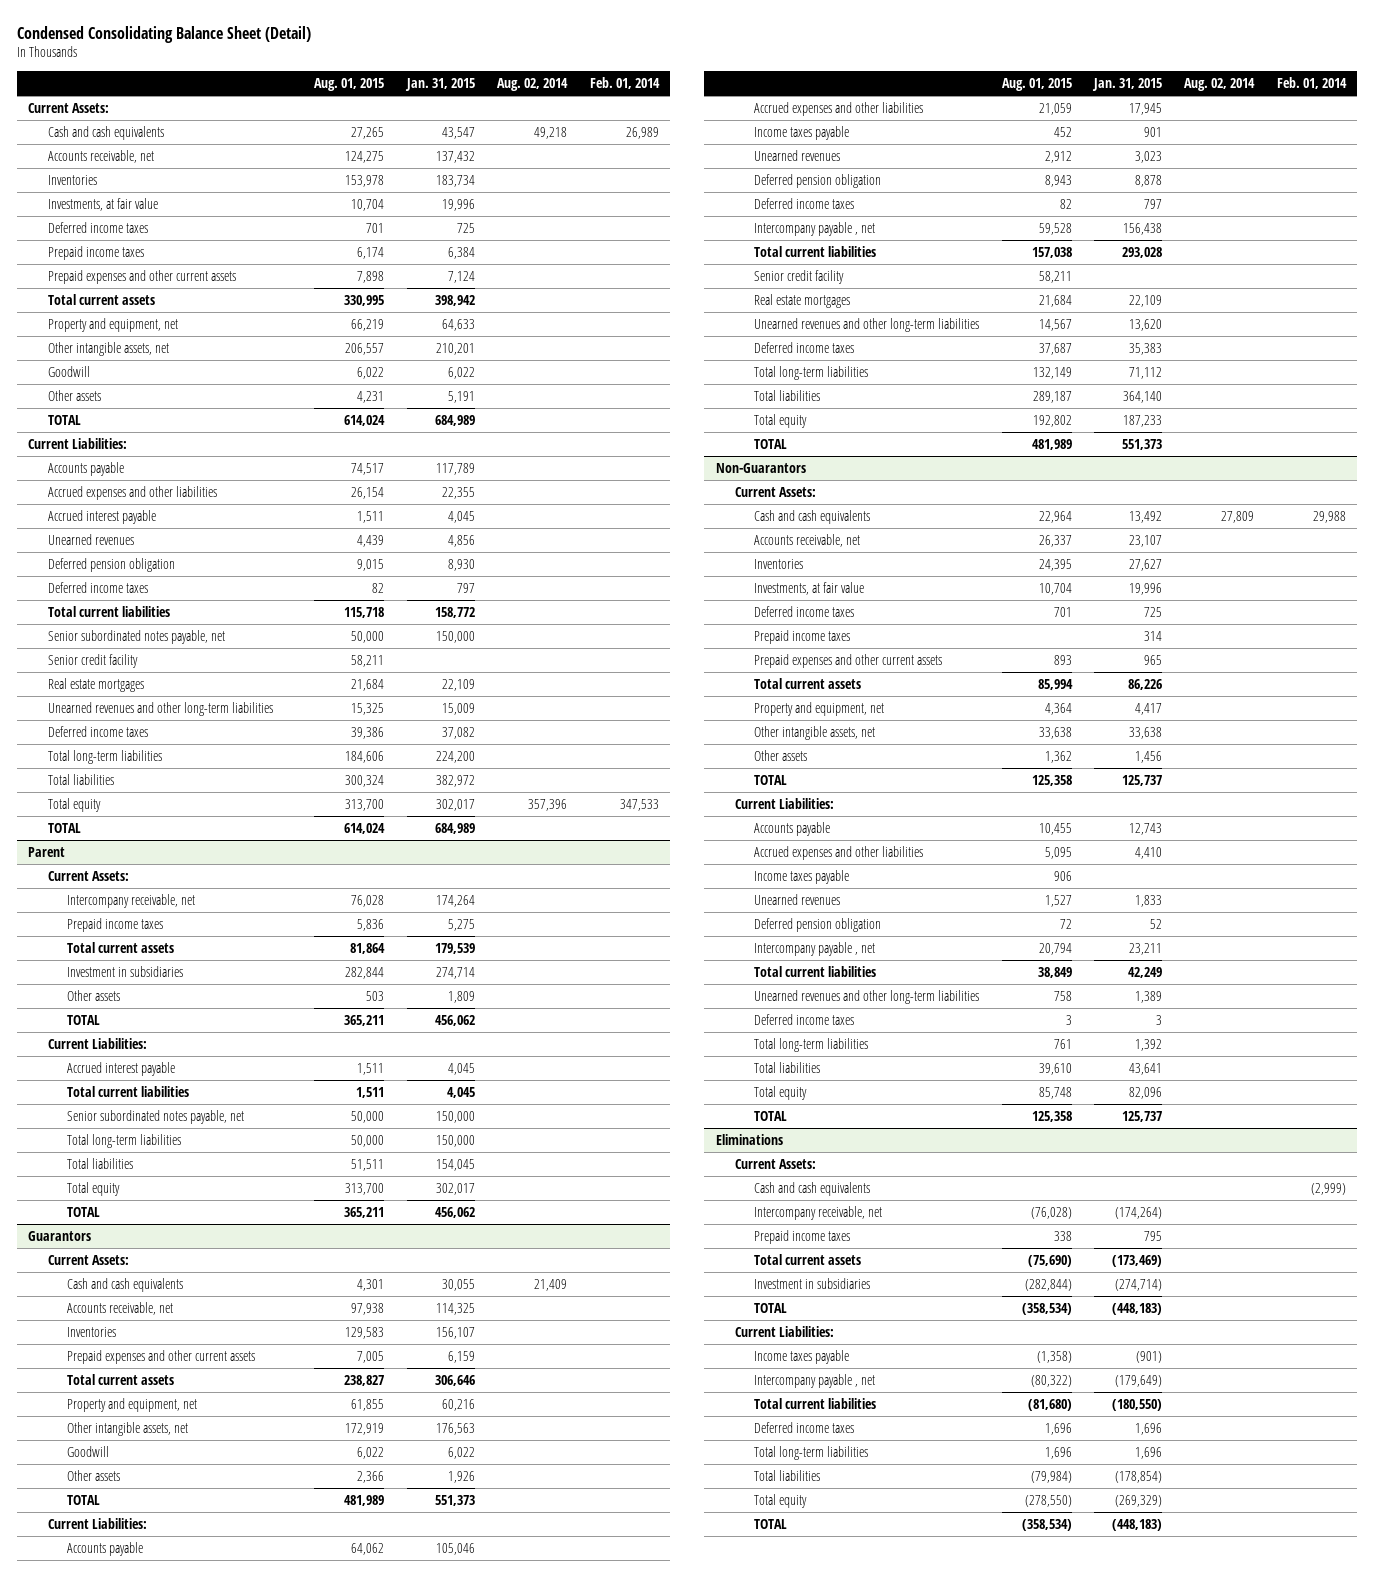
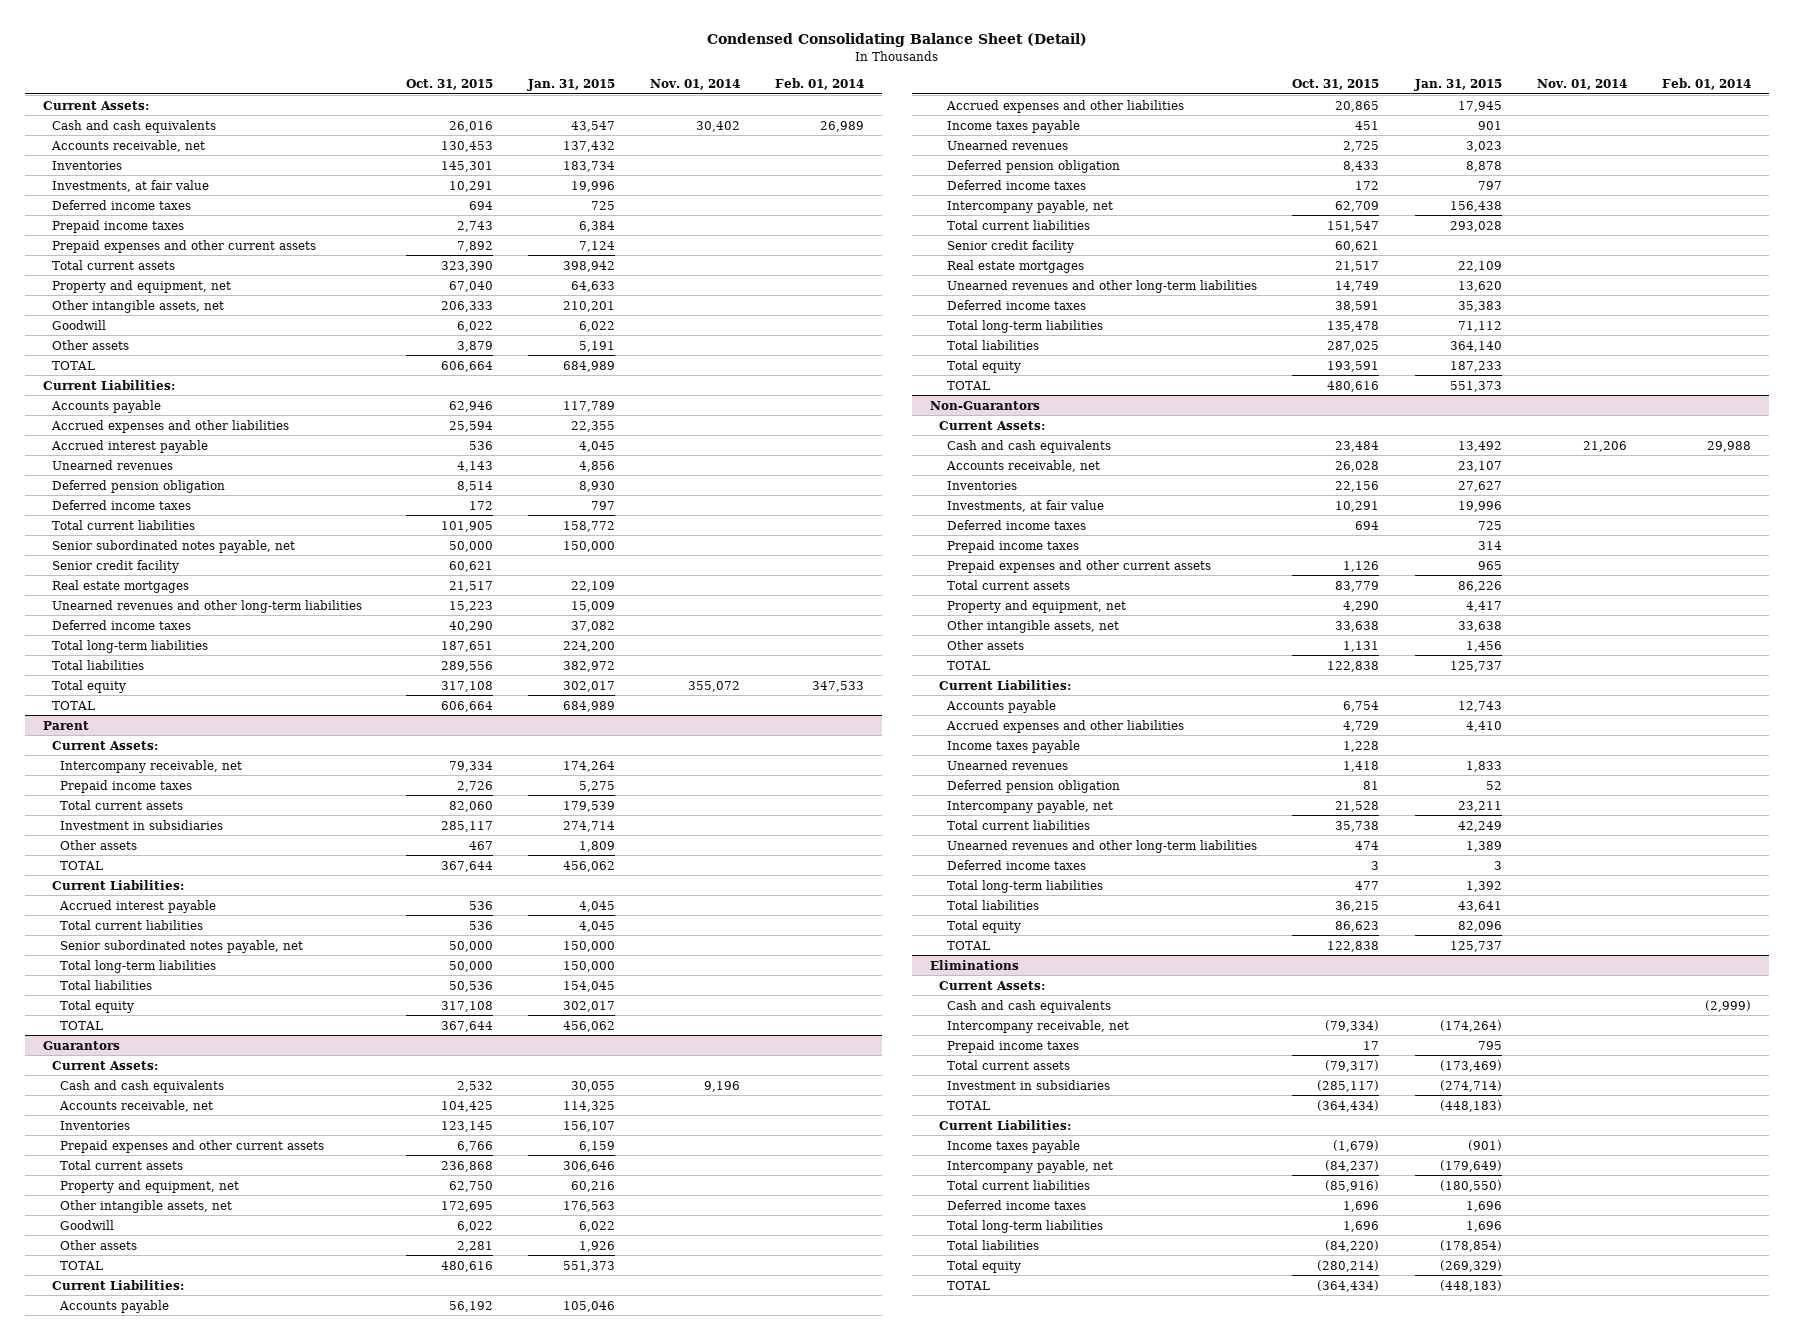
- | Aug. 01, 2015 | Jan. 31, 2015 | Aug. 02, 2014 | Feb. 01, 2014
+ | Oct. 31, 2015 | Jan. 31, 2015 | Nov. 01, 2014 | Feb. 01, 2014
@ Guarantors
- Intercompany payable , net | 59,528 | 156,438 | |
+ Intercompany payable, net | 62,709 | 156,438 | |
@ Non-Guarantors
- Intercompany payable , net | 20,794 | 23,211 | |
+ Intercompany payable, net | 21,528 | 23,211 | |
@ Eliminations
- Intercompany payable , net | (80,322) | (179,649) | |
+ Intercompany payable, net | (84,237) | (179,649) | |

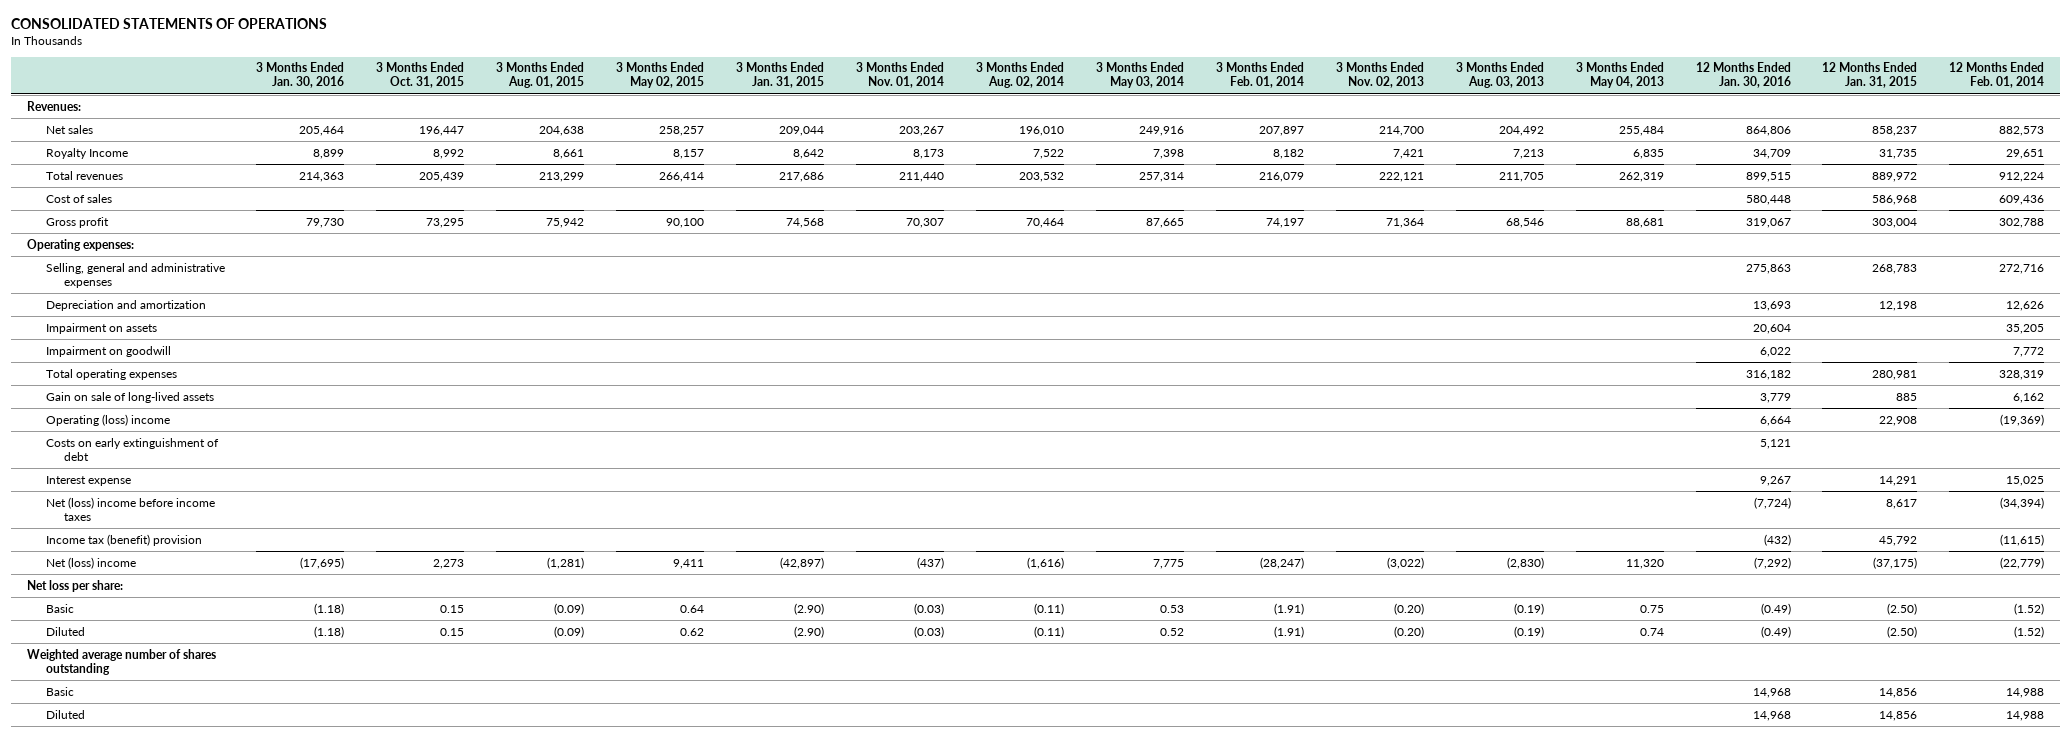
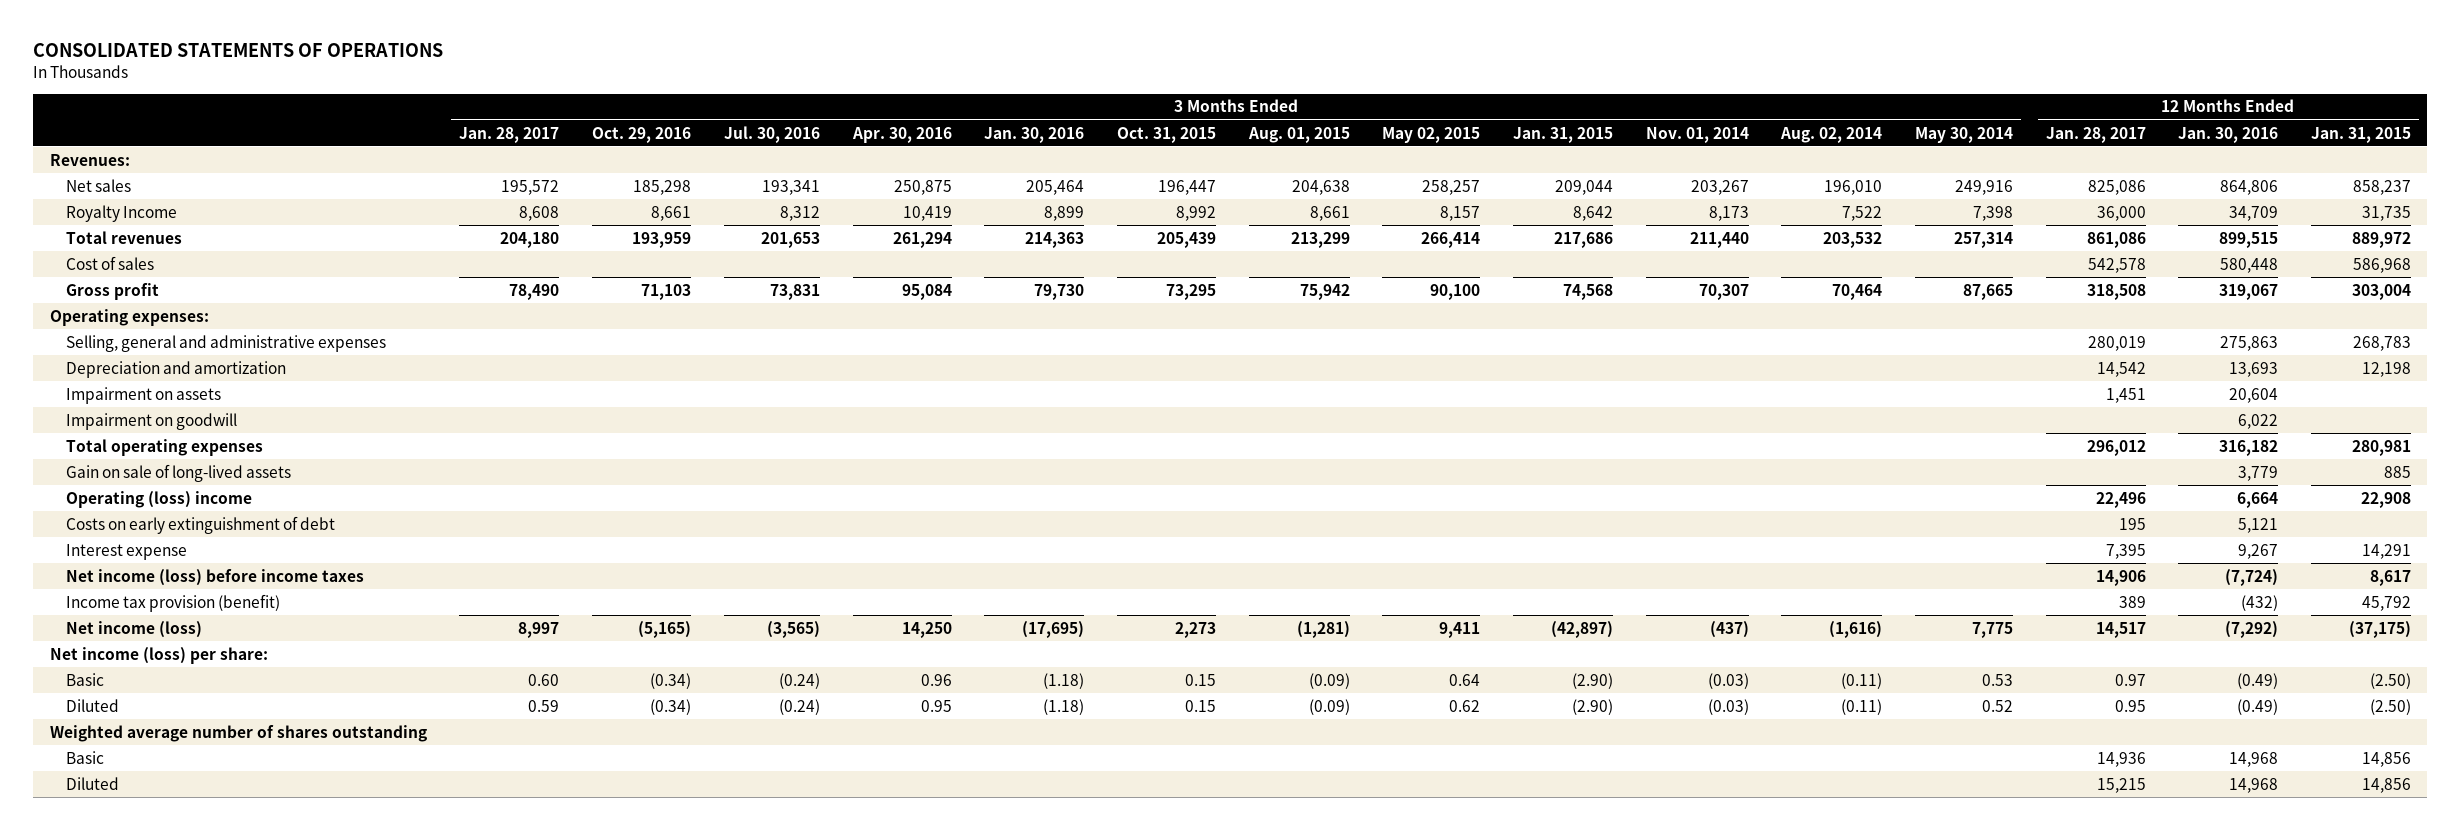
- | 3 Months Ended Jan. 30, 2016 | 3 Months Ended Oct. 31, 2015 | 3 Months Ended Aug. 01, 2015 | 3 Months Ended May 02, 2015 | 3 Months Ended Jan. 31, 2015 | 3 Months Ended Nov. 01, 2014 | 3 Months Ended Aug. 02, 2014 | 3 Months Ended May 03, 2014 | 3 Months Ended Feb. 01, 2014 | 3 Months Ended Nov. 02, 2013 | 3 Months Ended Aug. 03, 2013 | 3 Months Ended May 04, 2013 | 12 Months Ended Jan. 30, 2016 | 12 Months Ended Jan. 31, 2015 | 12 Months Ended Feb. 01, 2014
+ | 3 Months Ended Jan. 28, 2017 | 3 Months Ended Oct. 29, 2016 | 3 Months Ended Jul. 30, 2016 | 3 Months Ended Apr. 30, 2016 | 3 Months Ended Jan. 30, 2016 | 3 Months Ended Oct. 31, 2015 | 3 Months Ended Aug. 01, 2015 | 3 Months Ended May 02, 2015 | 3 Months Ended Jan. 31, 2015 | 3 Months Ended Nov. 01, 2014 | 3 Months Ended Aug. 02, 2014 | 3 Months Ended May 30, 2014 | 12 Months Ended Jan. 28, 2017 | 12 Months Ended Jan. 30, 2016 | 12 Months Ended Jan. 31, 2015
- Net (loss) income before income taxes | | | | | | | | | | | | | (7,724) | 8,617 | (34,394)
- Income tax (benefit) provision | | | | | | | | | | | | | (432) | 45,792 | (11,615)
- Net (loss) income | (17,695) | 2,273 | (1,281) | 9,411 | (42,897) | (437) | (1,616) | 7,775 | (28,247) | (3,022) | (2,830) | 11,320 | (7,292) | (37,175) | (22,779)
- Net loss per share:
+ Net income (loss) before income taxes | | | | | | | | | | | | | 14,906 | (7,724) | 8,617
+ Income tax provision (benefit) | | | | | | | | | | | | | 389 | (432) | 45,792
+ Net income (loss) | 8,997 | (5,165) | (3,565) | 14,250 | (17,695) | 2,273 | (1,281) | 9,411 | (42,897) | (437) | (1,616) | 7,775 | 14,517 | (7,292) | (37,175)
+ Net income (loss) per share:

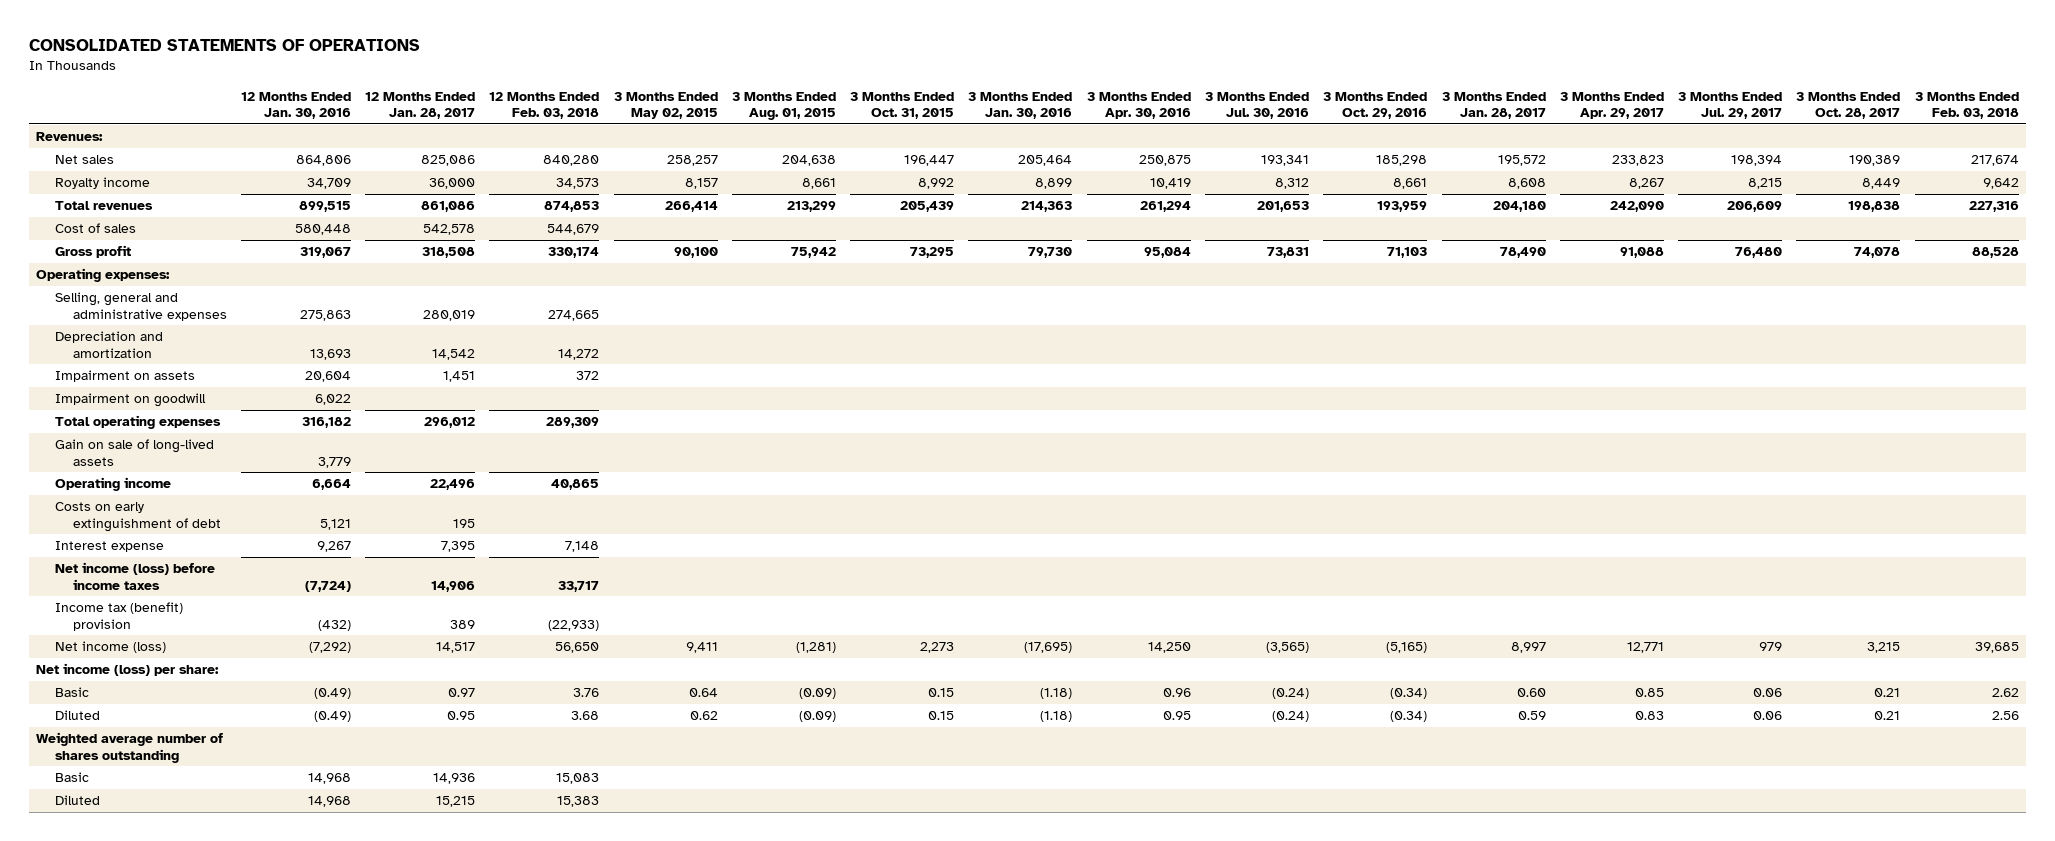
- | 3 Months Ended Jan. 28, 2017 | 3 Months Ended Oct. 29, 2016 | 3 Months Ended Jul. 30, 2016 | 3 Months Ended Apr. 30, 2016 | 3 Months Ended Jan. 30, 2016 | 3 Months Ended Oct. 31, 2015 | 3 Months Ended Aug. 01, 2015 | 3 Months Ended May 02, 2015 | 3 Months Ended Jan. 31, 2015 | 3 Months Ended Nov. 01, 2014 | 3 Months Ended Aug. 02, 2014 | 3 Months Ended May 30, 2014 | 12 Months Ended Jan. 28, 2017 | 12 Months Ended Jan. 30, 2016 | 12 Months Ended Jan. 31, 2015
+ | 12 Months Ended Jan. 30, 2016 | 12 Months Ended Jan. 28, 2017 | 12 Months Ended Feb. 03, 2018 | 3 Months Ended May 02, 2015 | 3 Months Ended Aug. 01, 2015 | 3 Months Ended Oct. 31, 2015 | 3 Months Ended Jan. 30, 2016 | 3 Months Ended Apr. 30, 2016 | 3 Months Ended Jul. 30, 2016 | 3 Months Ended Oct. 29, 2016 | 3 Months Ended Jan. 28, 2017 | 3 Months Ended Apr. 29, 2017 | 3 Months Ended Jul. 29, 2017 | 3 Months Ended Oct. 28, 2017 | 3 Months Ended Feb. 03, 2018
- Royalty Income | 8,608 | 8,661 | 8,312 | 10,419 | 8,899 | 8,992 | 8,661 | 8,157 | 8,642 | 8,173 | 7,522 | 7,398 | 36,000 | 34,709 | 31,735
+ Royalty income | 34,709 | 36,000 | 34,573 | 8,157 | 8,661 | 8,992 | 8,899 | 10,419 | 8,312 | 8,661 | 8,608 | 8,267 | 8,215 | 8,449 | 9,642
- Operating (loss) income | | | | | | | | | | | | | 22,496 | 6,664 | 22,908
+ Operating income | 6,664 | 22,496 | 40,865 | | | | | | | | | | | |
- Income tax provision (benefit) | | | | | | | | | | | | | 389 | (432) | 45,792
+ Income tax (benefit) provision | (432) | 389 | (22,933) | | | | | | | | | | | |

